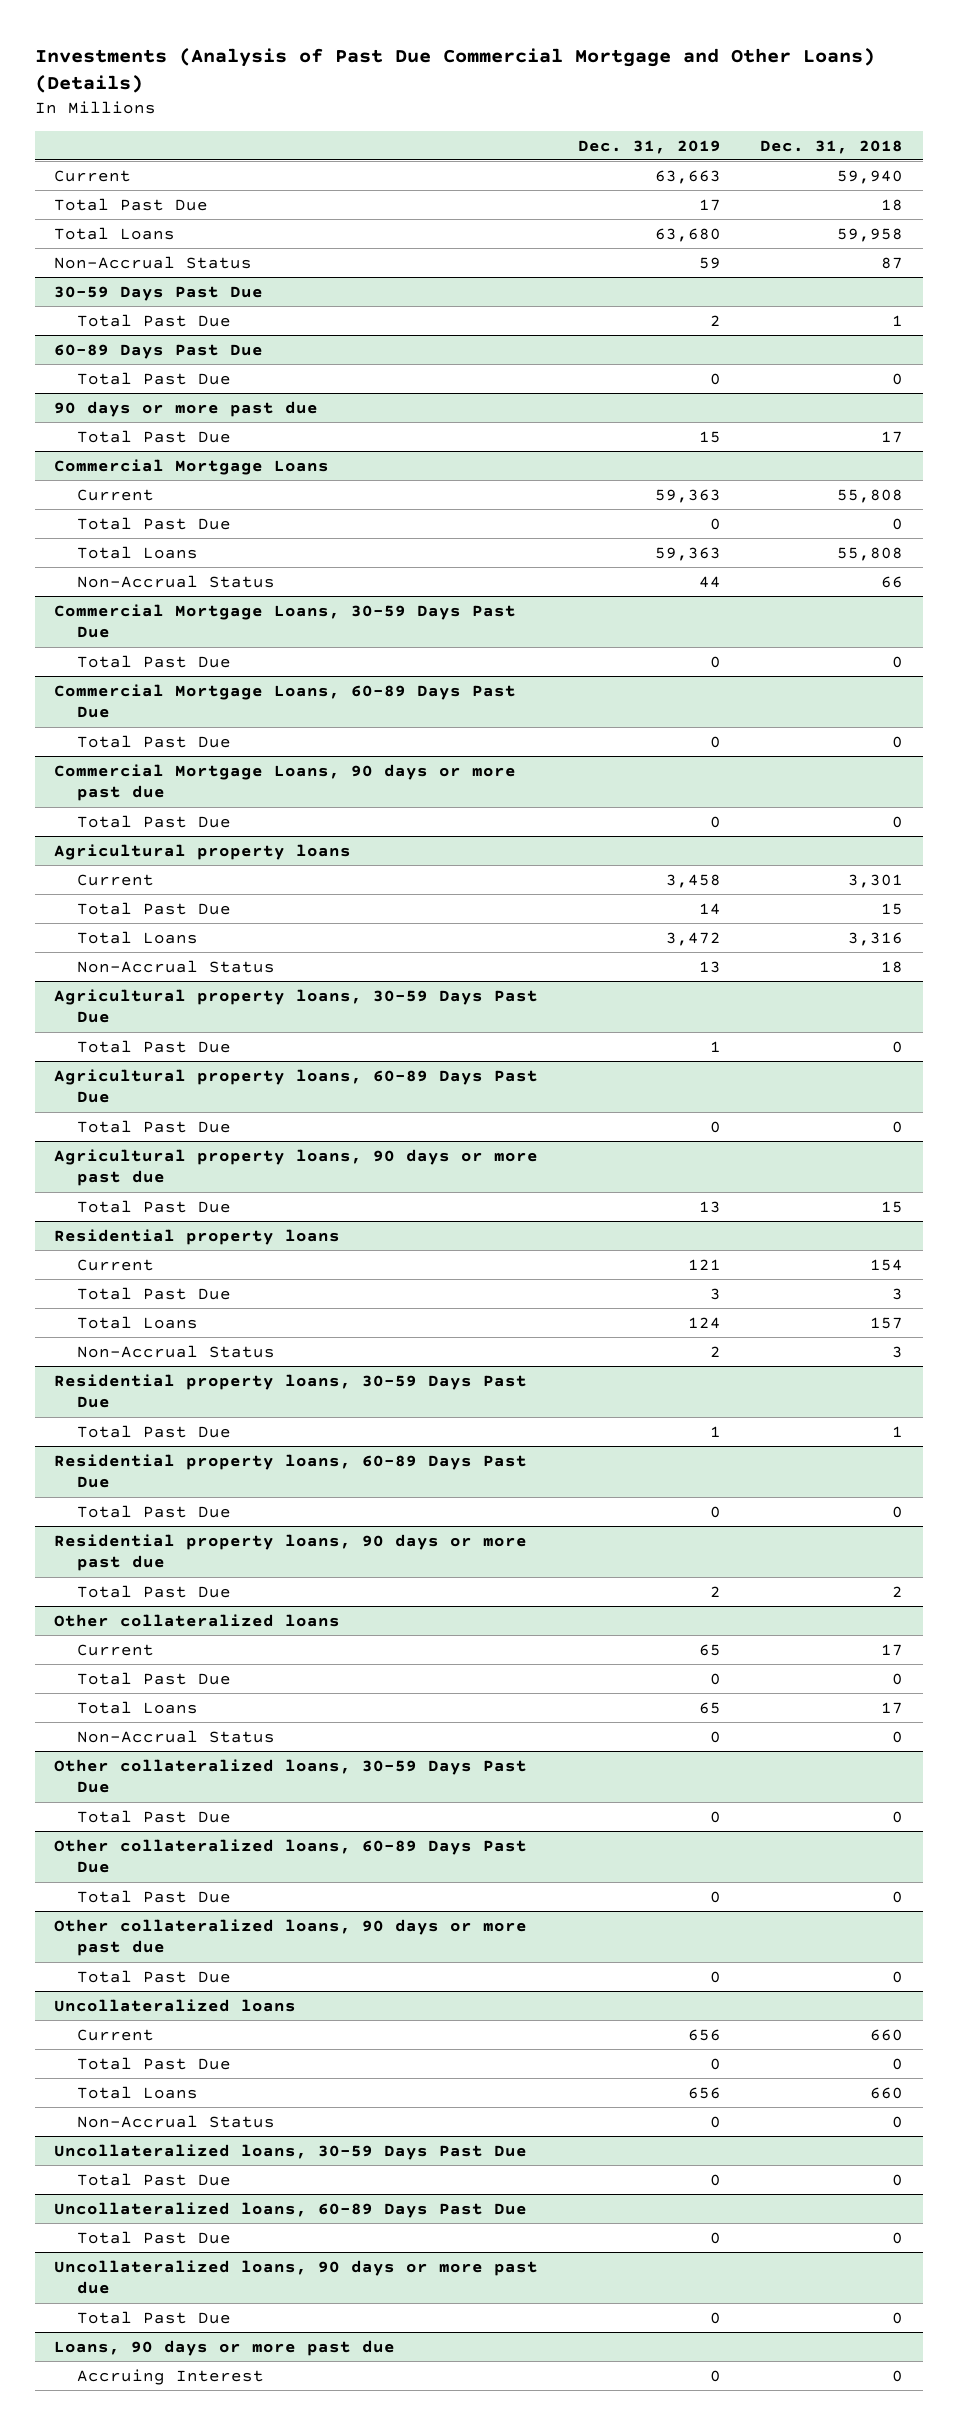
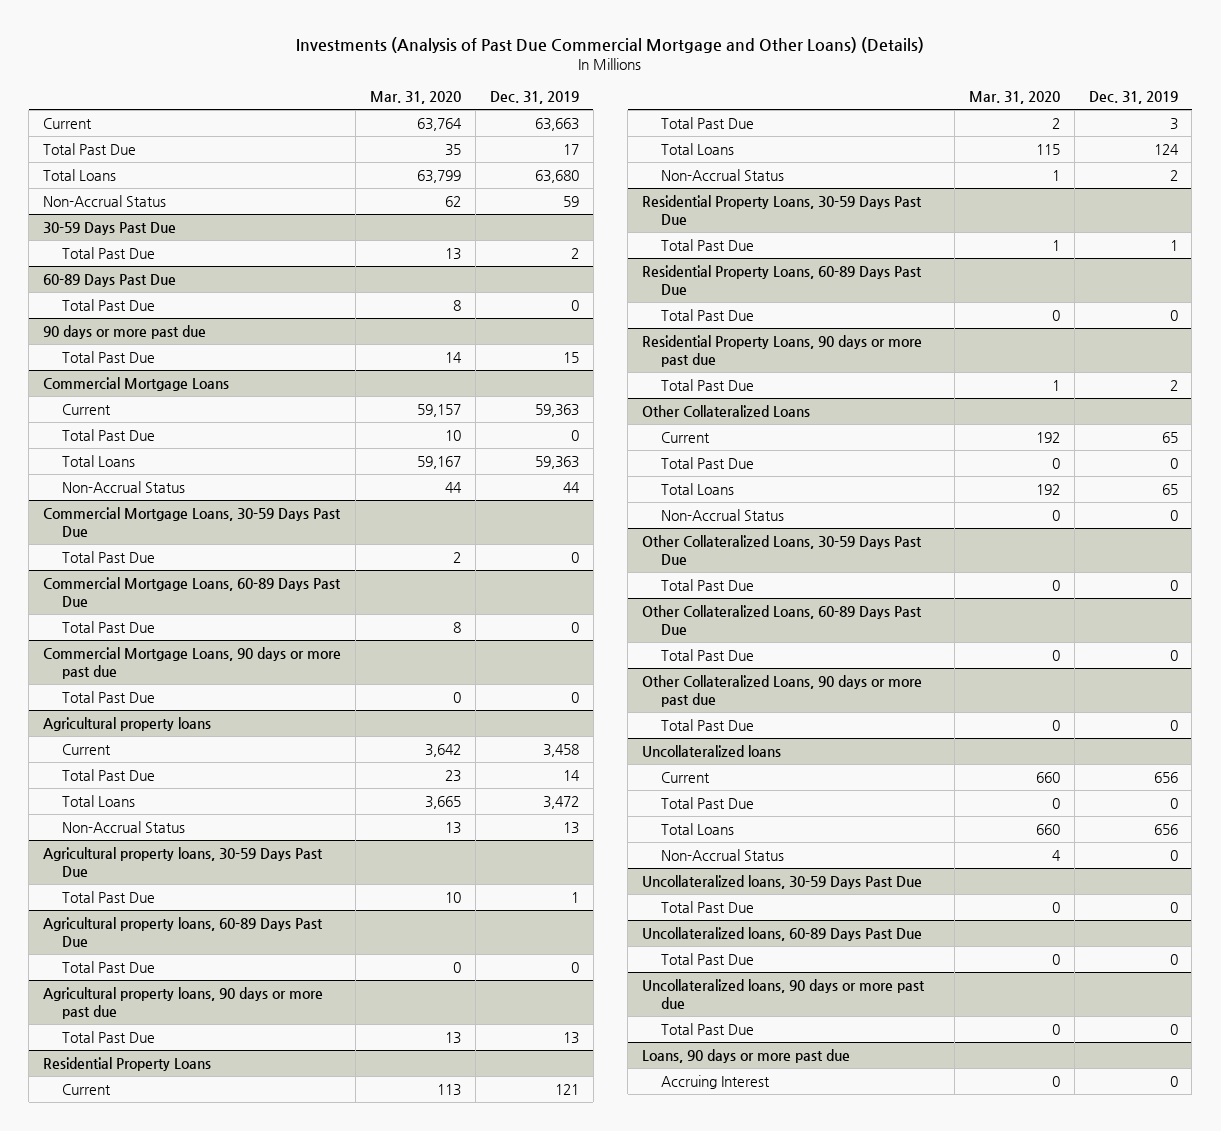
- | Dec. 31, 2019 | Dec. 31, 2018
+ | Mar. 31, 2020 | Dec. 31, 2019
- Residential property loans
+ Residential Property Loans
- Residential property loans, 30-59 Days Past Due
+ Residential Property Loans, 30-59 Days Past Due
- Residential property loans, 60-89 Days Past Due
+ Residential Property Loans, 60-89 Days Past Due
- Residential property loans, 90 days or more past due
+ Residential Property Loans, 90 days or more past due
- Other collateralized loans
+ Other Collateralized Loans
- Other collateralized loans, 30-59 Days Past Due
+ Other Collateralized Loans, 30-59 Days Past Due
- Other collateralized loans, 60-89 Days Past Due
+ Other Collateralized Loans, 60-89 Days Past Due
- Other collateralized loans, 90 days or more past due
+ Other Collateralized Loans, 90 days or more past due

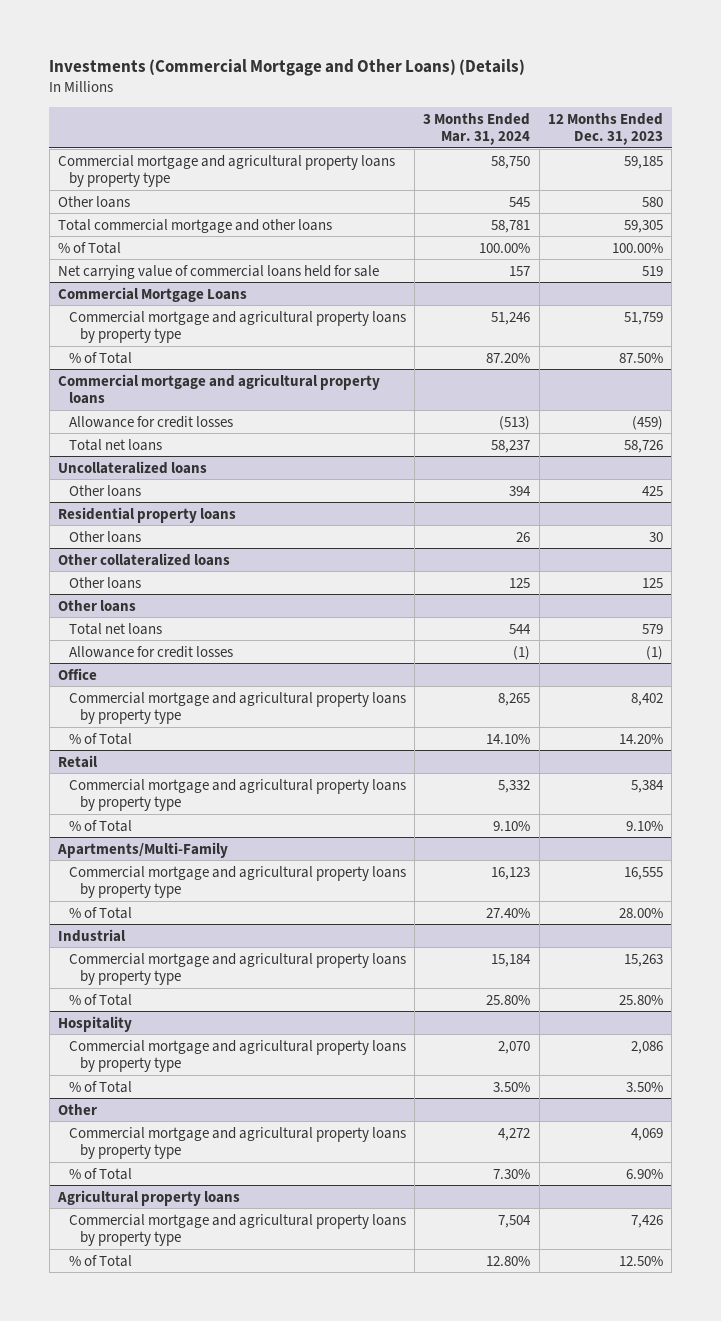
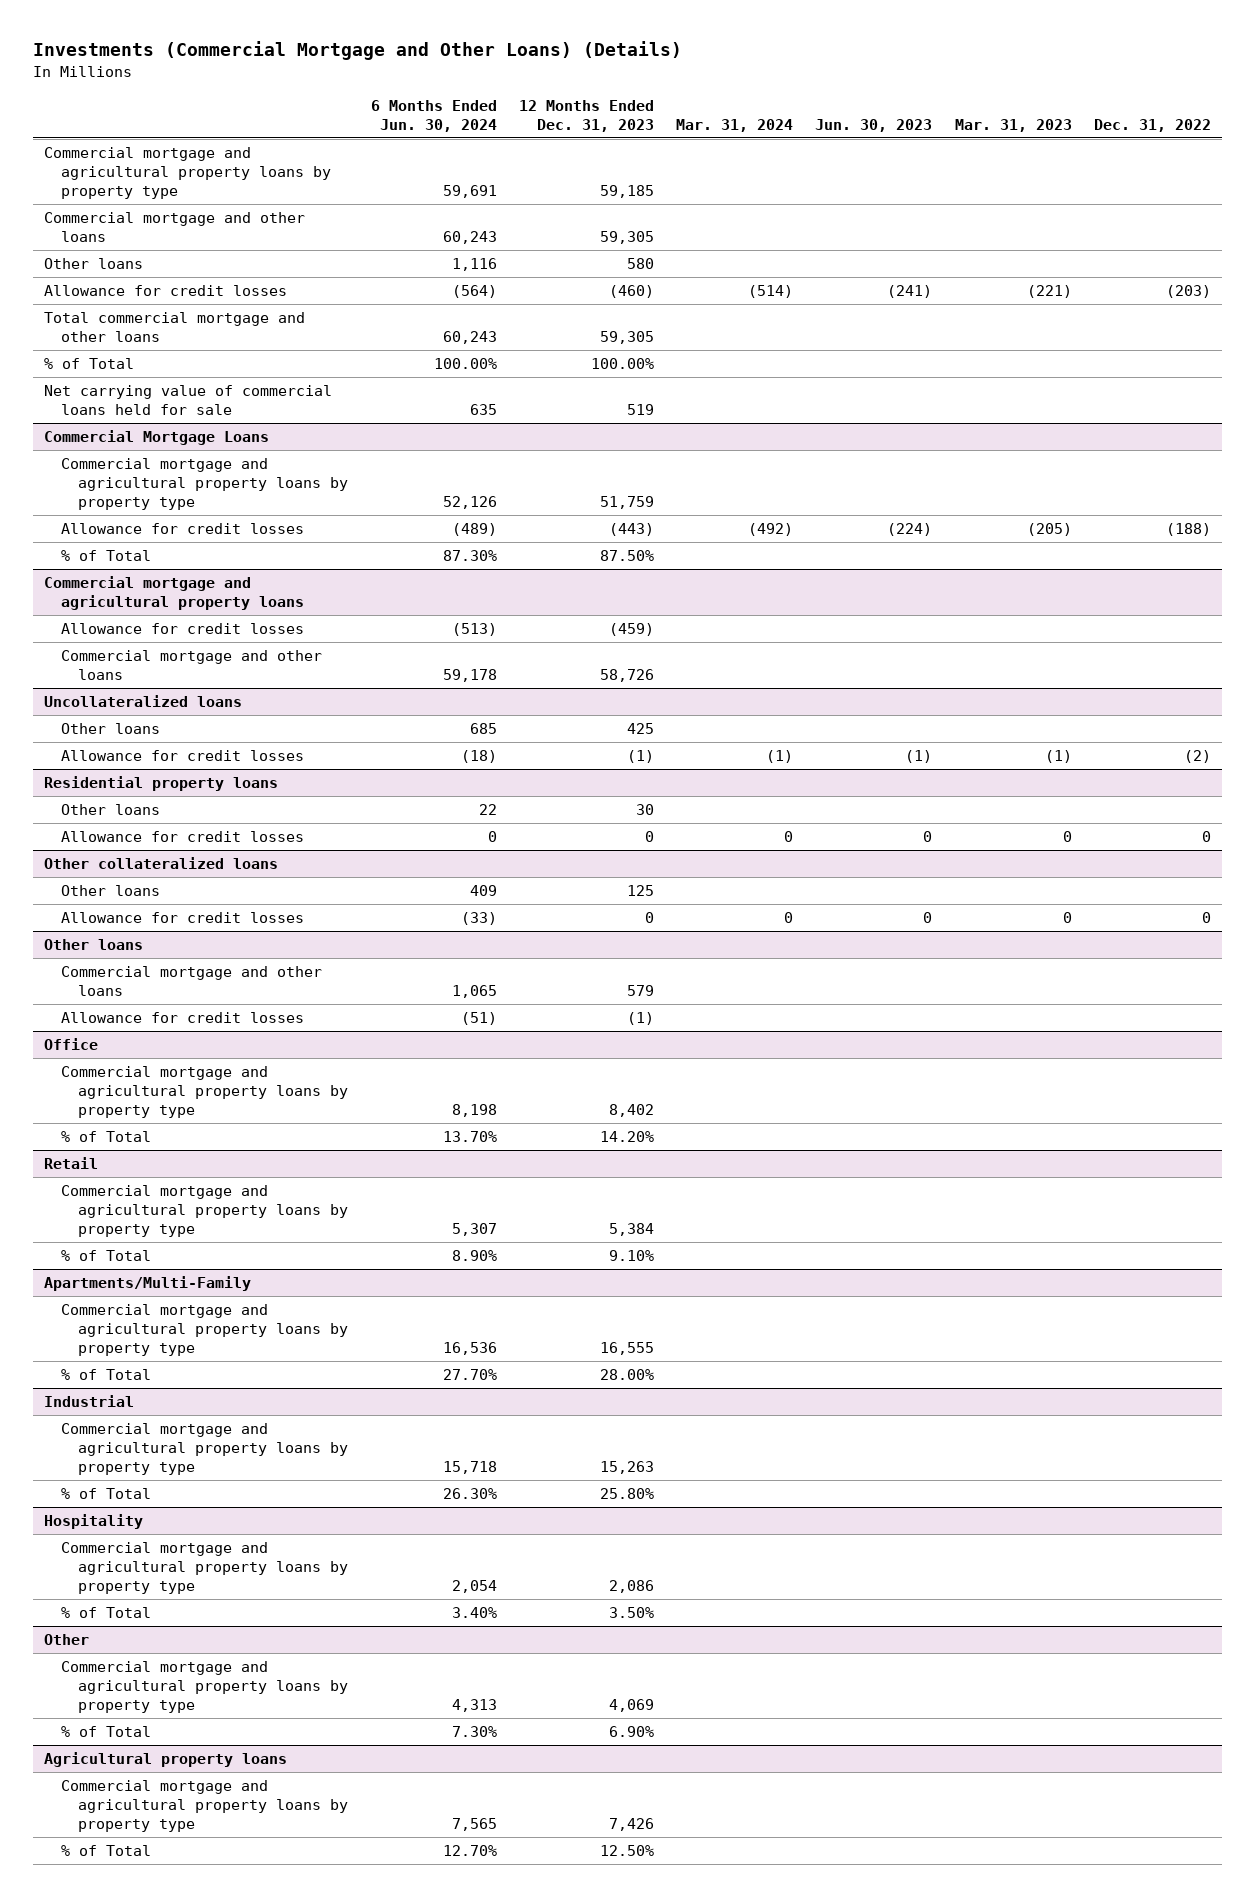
- | 3 Months Ended Mar. 31, 2024 | 12 Months Ended Dec. 31, 2023
+ | 6 Months Ended Jun. 30, 2024 | 12 Months Ended Dec. 31, 2023 | Mar. 31, 2024 | Jun. 30, 2023 | Mar. 31, 2023 | Dec. 31, 2022
+ Commercial mortgage and other loans | 60,243 | 59,305 | | | |
+ Allowance for credit losses | (564) | (460) | (514) | (241) | (221) | (203)
@ Commercial Mortgage Loans
+ Allowance for credit losses | (489) | (443) | (492) | (224) | (205) | (188)
@ Commercial mortgage and agricultural property loans
- Total net loans | 58,237 | 58,726
+ Commercial mortgage and other loans | 59,178 | 58,726 | | | |
@ Uncollateralized loans
+ Allowance for credit losses | (18) | (1) | (1) | (1) | (1) | (2)
@ Residential property loans
+ Allowance for credit losses | 0 | 0 | 0 | 0 | 0 | 0
@ Other collateralized loans
+ Allowance for credit losses | (33) | 0 | 0 | 0 | 0 | 0
@ Other loans
- Total net loans | 544 | 579
+ Commercial mortgage and other loans | 1,065 | 579 | | | |

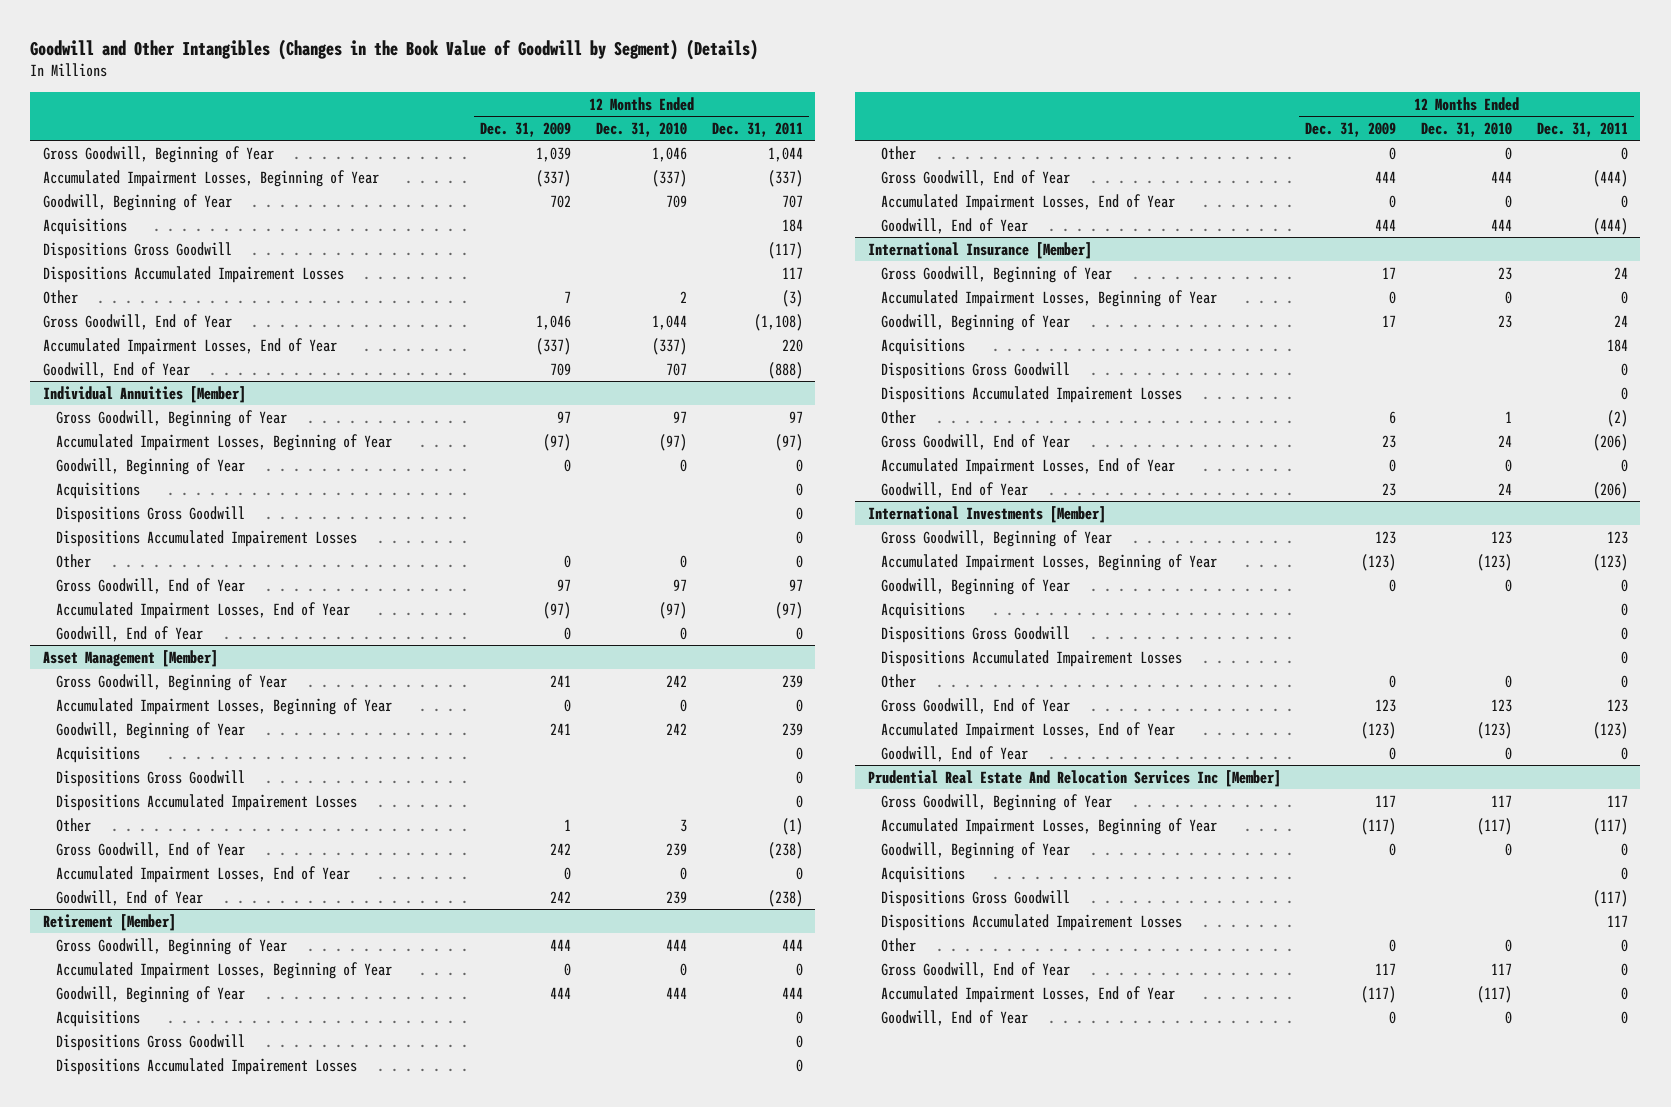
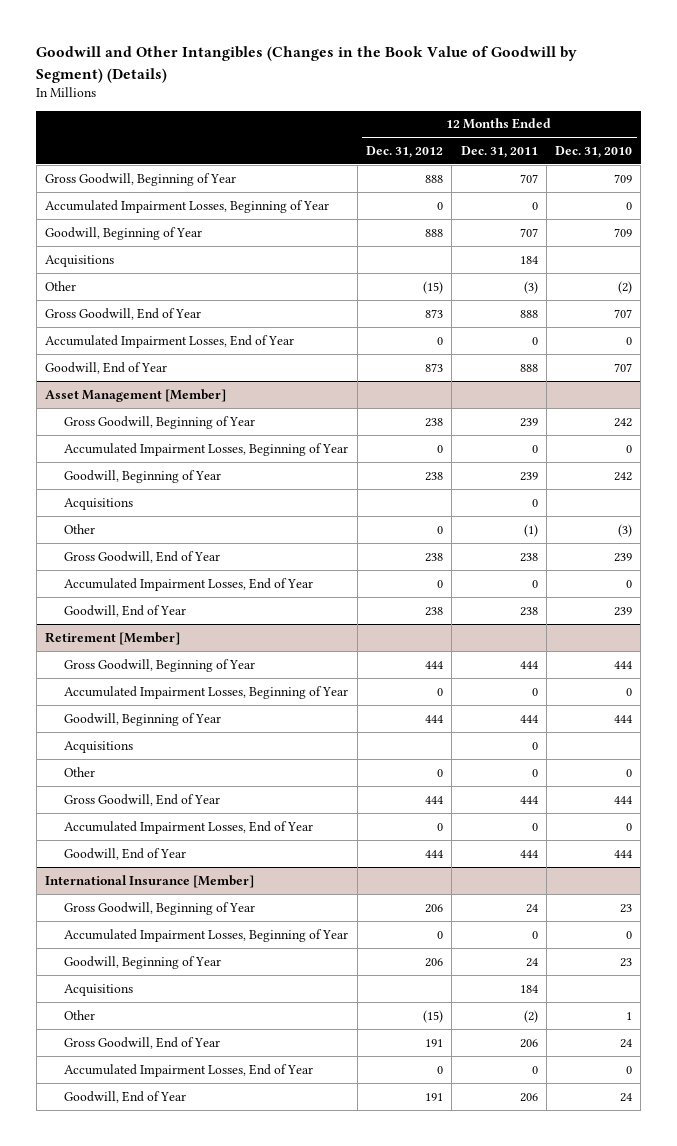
- | 12 Months Ended Dec. 31, 2009 | 12 Months Ended Dec. 31, 2010 | 12 Months Ended Dec. 31, 2011
+ | 12 Months Ended Dec. 31, 2012 | 12 Months Ended Dec. 31, 2011 | 12 Months Ended Dec. 31, 2010
- Gross Goodwill, Beginning of Year | 1,039 | 1,046 | 1,044
- Accumulated Impairment Losses, Beginning of Year | (337) | (337) | (337)
+ Gross Goodwill, Beginning of Year | 888 | 707 | 709
+ Accumulated Impairment Losses, Beginning of Year | 0 | 0 | 0
- Dispositions Gross Goodwill | | | (117)
- Dispositions Accumulated Impairement Losses | | | 117
- Other | 7 | 2 | (3)
- Gross Goodwill, End of Year | 1,046 | 1,044 | (1,108)
- Accumulated Impairment Losses, End of Year | (337) | (337) | 220
- Goodwill, End of Year | 709 | 707 | (888)
- Individual Annuities [Member]
- Gross Goodwill, Beginning of Year | 97 | 97 | 97
- Accumulated Impairment Losses, Beginning of Year | (97) | (97) | (97)
- Goodwill, Beginning of Year | 0 | 0 | 0
- Acquisitions | | | 0
- Dispositions Gross Goodwill | | | 0
- Dispositions Accumulated Impairement Losses | | | 0
- Other | 0 | 0 | 0
- Gross Goodwill, End of Year | 97 | 97 | 97
- Accumulated Impairment Losses, End of Year | (97) | (97) | (97)
- Goodwill, End of Year | 0 | 0 | 0
+ Other | (15) | (3) | (2)
+ Gross Goodwill, End of Year | 873 | 888 | 707
+ Accumulated Impairment Losses, End of Year | 0 | 0 | 0
+ Goodwill, End of Year | 873 | 888 | 707
@ Asset Management [Member]
- Dispositions Gross Goodwill | | | 0
- Dispositions Accumulated Impairement Losses | | | 0
- Other | 1 | 3 | (1)
- Gross Goodwill, End of Year | 242 | 239 | (238)
+ Other | 0 | (1) | (3)
+ Gross Goodwill, End of Year | 238 | 238 | 239
- Goodwill, End of Year | 242 | 239 | (238)
+ Goodwill, End of Year | 238 | 238 | 239
@ Retirement [Member]
- Dispositions Gross Goodwill | | | 0
- Dispositions Accumulated Impairement Losses | | | 0
- Gross Goodwill, End of Year | 444 | 444 | (444)
+ Gross Goodwill, End of Year | 444 | 444 | 444
- Goodwill, End of Year | 444 | 444 | (444)
+ Goodwill, End of Year | 444 | 444 | 444
@ International Insurance [Member]
- Dispositions Gross Goodwill | | | 0
- Dispositions Accumulated Impairement Losses | | | 0
- Gross Goodwill, End of Year | 23 | 24 | (206)
+ Gross Goodwill, End of Year | 191 | 206 | 24
- Goodwill, End of Year | 23 | 24 | (206)
- International Investments [Member]
- Gross Goodwill, Beginning of Year | 123 | 123 | 123
- Accumulated Impairment Losses, Beginning of Year | (123) | (123) | (123)
- Goodwill, Beginning of Year | 0 | 0 | 0
- Acquisitions | | | 0
- Dispositions Gross Goodwill | | | 0
- Dispositions Accumulated Impairement Losses | | | 0
- Other | 0 | 0 | 0
- Gross Goodwill, End of Year | 123 | 123 | 123
- Accumulated Impairment Losses, End of Year | (123) | (123) | (123)
- Goodwill, End of Year | 0 | 0 | 0
- Prudential Real Estate And Relocation Services Inc [Member]
- Gross Goodwill, Beginning of Year | 117 | 117 | 117
- Accumulated Impairment Losses, Beginning of Year | (117) | (117) | (117)
- Goodwill, Beginning of Year | 0 | 0 | 0
- Acquisitions | | | 0
- Dispositions Gross Goodwill | | | (117)
- Dispositions Accumulated Impairement Losses | | | 117
- Other | 0 | 0 | 0
- Gross Goodwill, End of Year | 117 | 117 | 0
- Accumulated Impairment Losses, End of Year | (117) | (117) | 0
- Goodwill, End of Year | 0 | 0 | 0
@ International Insurance [Member]
+ Goodwill, End of Year | 191 | 206 | 24

